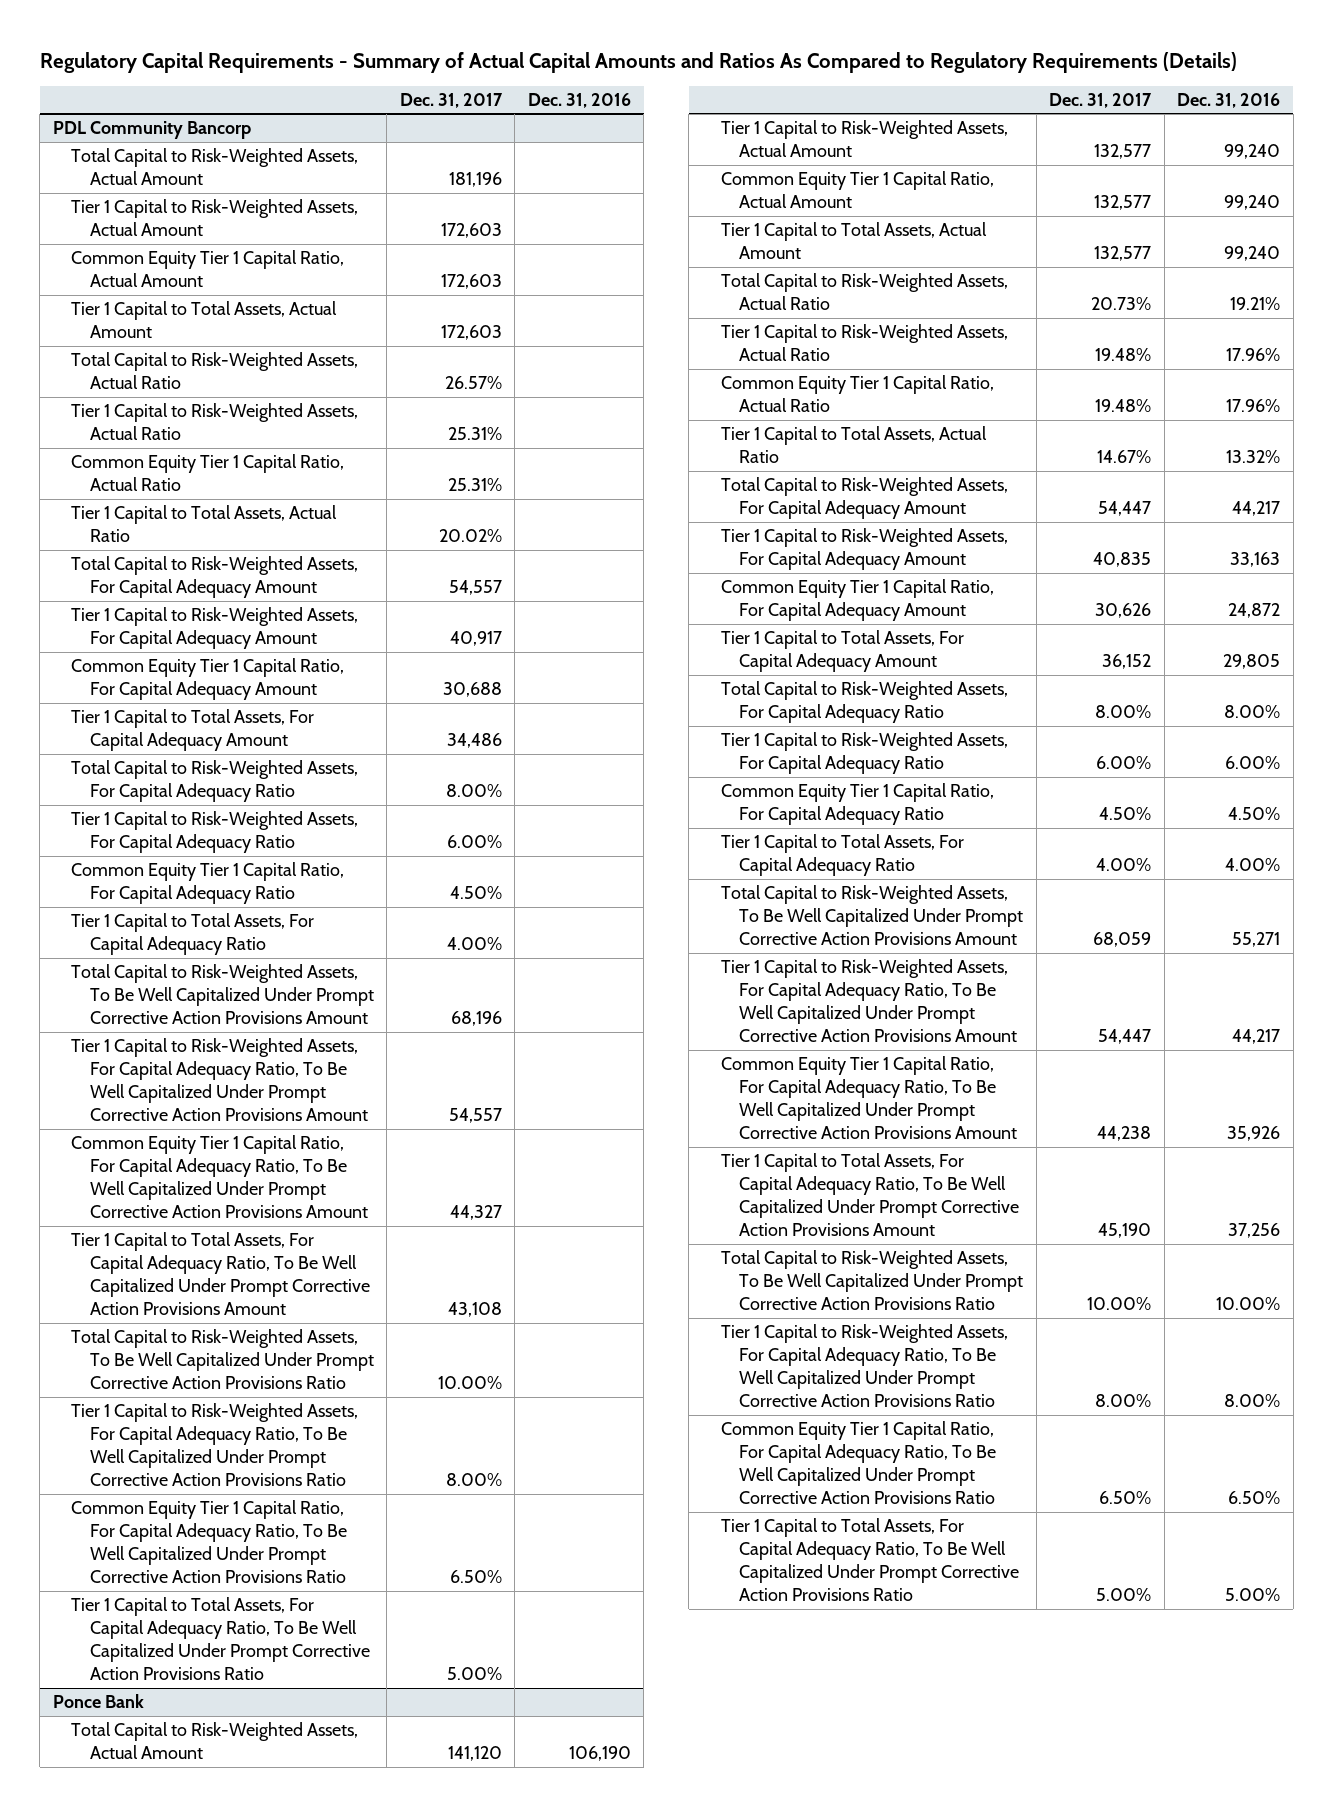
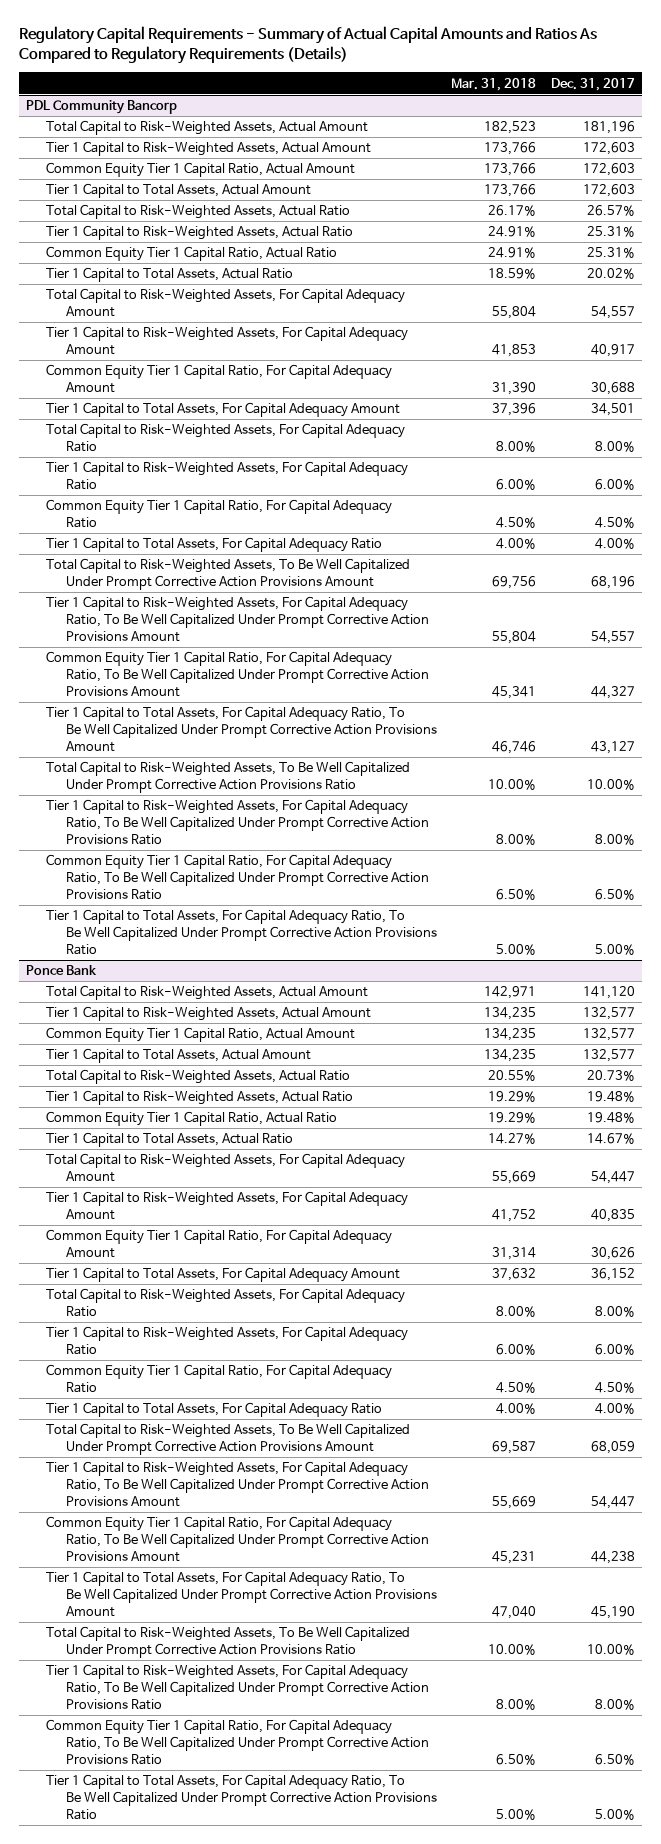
- | Dec. 31, 2017 | Dec. 31, 2016
+ | Mar. 31, 2018 | Dec. 31, 2017
@ PDL Community Bancorp
- Tier 1 Capital to Total Assets, For Capital Adequacy Amount | 34,486 |
+ Tier 1 Capital to Total Assets, For Capital Adequacy Amount | 37,396 | 34,501
- Tier 1 Capital to Total Assets, For Capital Adequacy Ratio, To Be Well Capitalized Under Prompt Corrective Action Provisions Amount | 43,108 |
+ Tier 1 Capital to Total Assets, For Capital Adequacy Ratio, To Be Well Capitalized Under Prompt Corrective Action Provisions Amount | 46,746 | 43,127

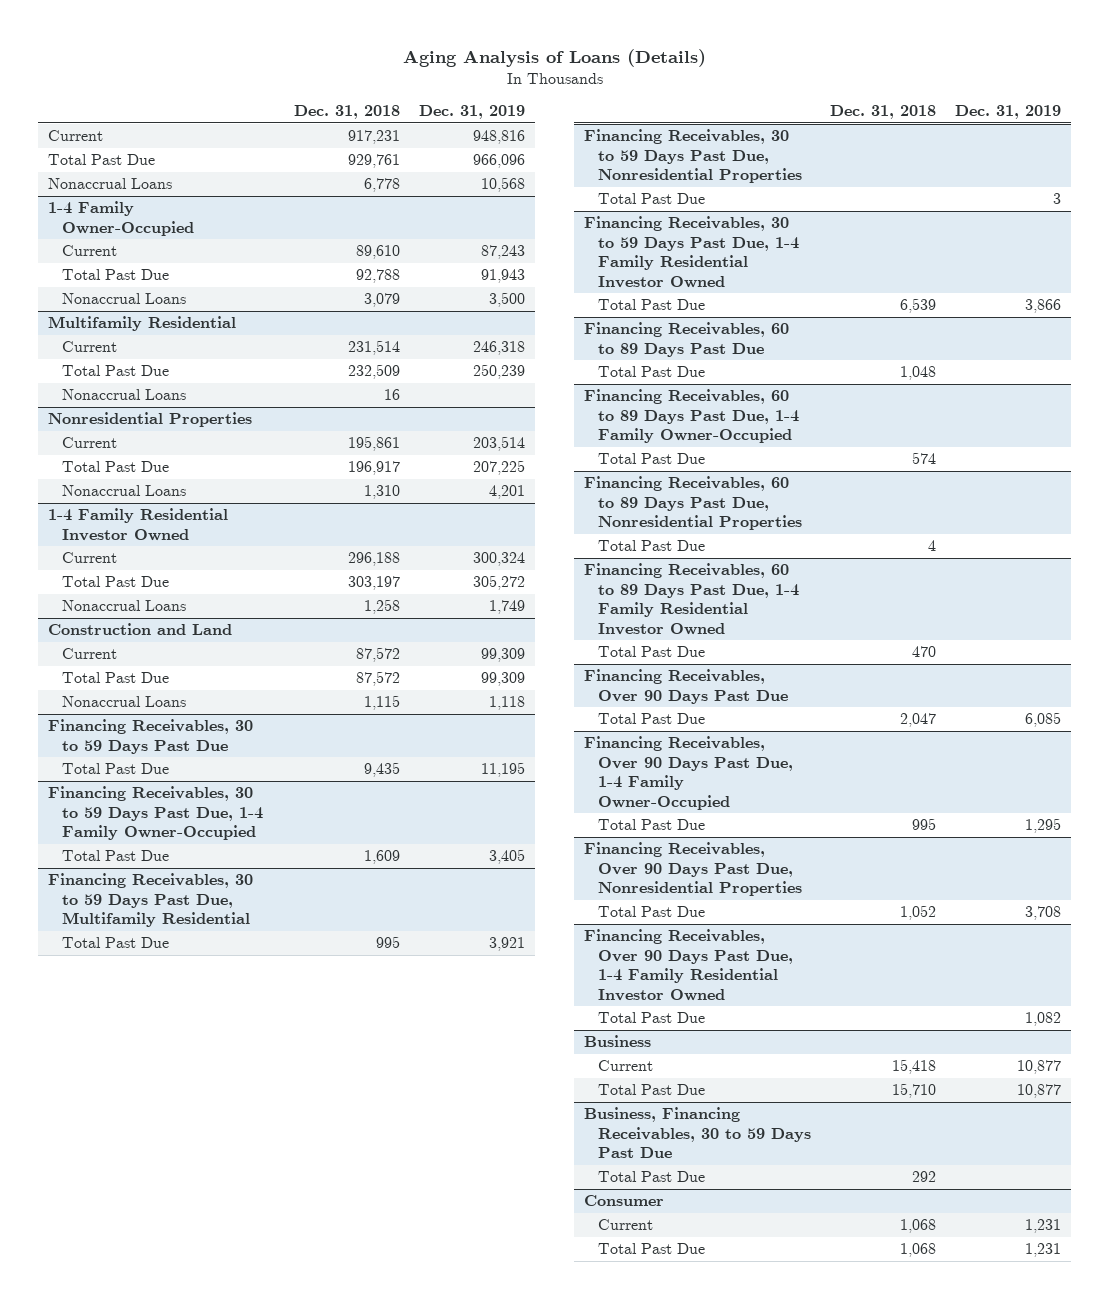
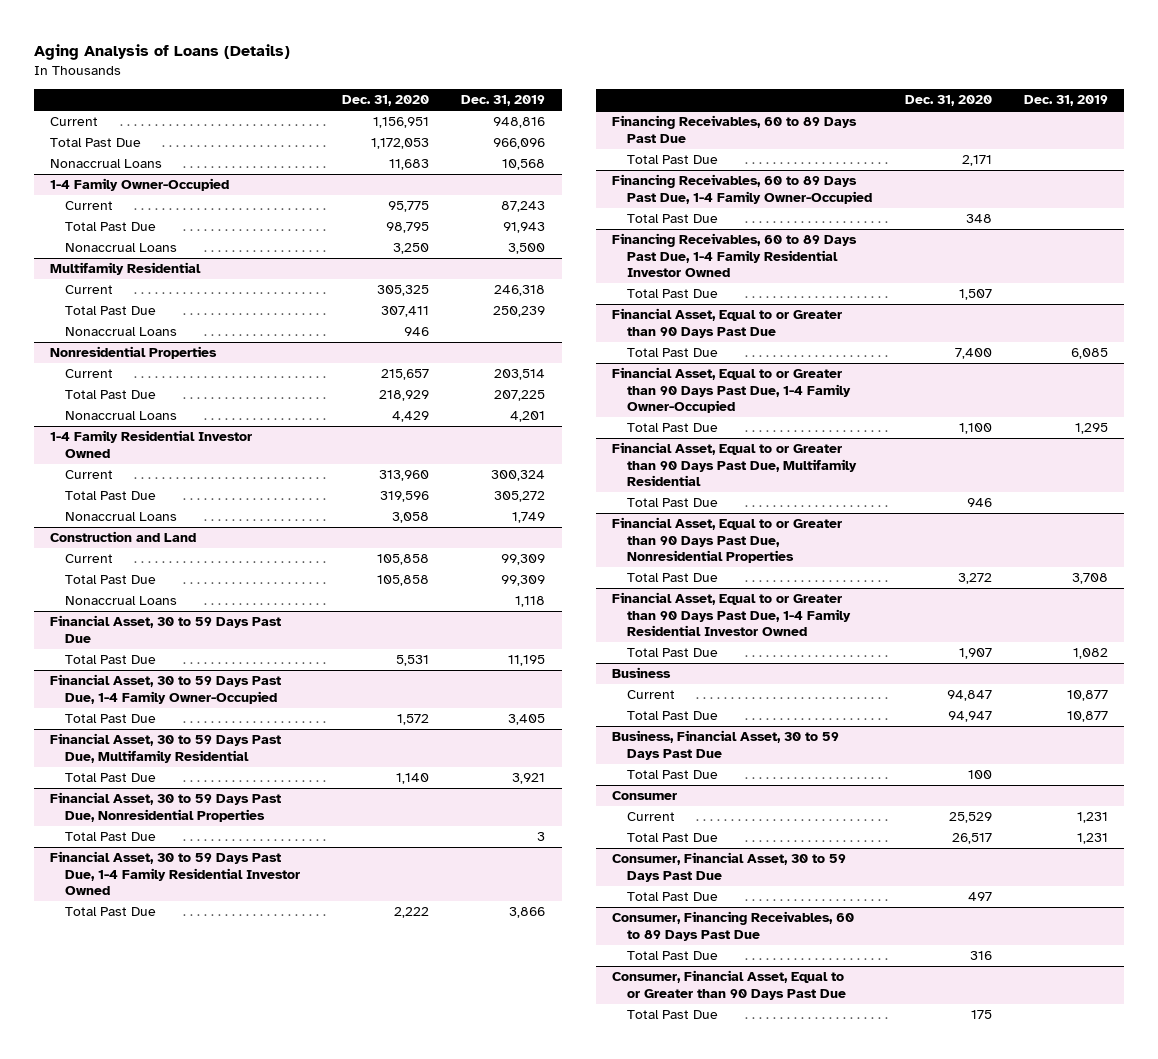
- | Dec. 31, 2018 | Dec. 31, 2019
+ | Dec. 31, 2020 | Dec. 31, 2019
- Financing Receivables, 30 to 59 Days Past Due
+ Financial Asset, 30 to 59 Days Past Due
- Financing Receivables, 30 to 59 Days Past Due, 1-4 Family Owner-Occupied
+ Financial Asset, 30 to 59 Days Past Due, 1-4 Family Owner-Occupied
- Financing Receivables, 30 to 59 Days Past Due, Multifamily Residential
+ Financial Asset, 30 to 59 Days Past Due, Multifamily Residential
- Financing Receivables, 30 to 59 Days Past Due, Nonresidential Properties
+ Financial Asset, 30 to 59 Days Past Due, Nonresidential Properties
- Financing Receivables, 30 to 59 Days Past Due, 1-4 Family Residential Investor Owned
+ Financial Asset, 30 to 59 Days Past Due, 1-4 Family Residential Investor Owned
- Financing Receivables, 60 to 89 Days Past Due, Nonresidential Properties
- Total Past Due | 4 |
- Financing Receivables, Over 90 Days Past Due
+ Financial Asset, Equal to or Greater than 90 Days Past Due
- Financing Receivables, Over 90 Days Past Due, 1-4 Family Owner-Occupied
+ Financial Asset, Equal to or Greater than 90 Days Past Due, 1-4 Family Owner-Occupied
- Financing Receivables, Over 90 Days Past Due, Nonresidential Properties
+ Financial Asset, Equal to or Greater than 90 Days Past Due, Multifamily Residential
+ Total Past Due | 946 |
+ Financial Asset, Equal to or Greater than 90 Days Past Due, Nonresidential Properties
- Financing Receivables, Over 90 Days Past Due, 1-4 Family Residential Investor Owned
+ Financial Asset, Equal to or Greater than 90 Days Past Due, 1-4 Family Residential Investor Owned
- Business, Financing Receivables, 30 to 59 Days Past Due
+ Business, Financial Asset, 30 to 59 Days Past Due
+ Consumer, Financial Asset, 30 to 59 Days Past Due
+ Total Past Due | 497 |
+ Consumer, Financing Receivables, 60 to 89 Days Past Due
+ Total Past Due | 316 |
+ Consumer, Financial Asset, Equal to or Greater than 90 Days Past Due
+ Total Past Due | 175 |

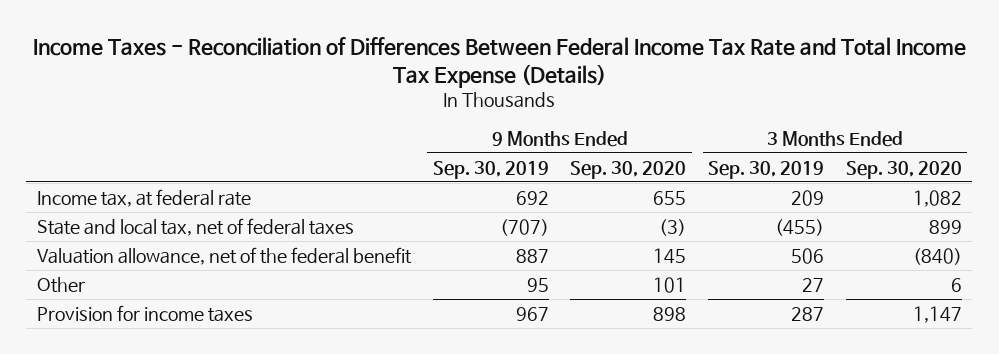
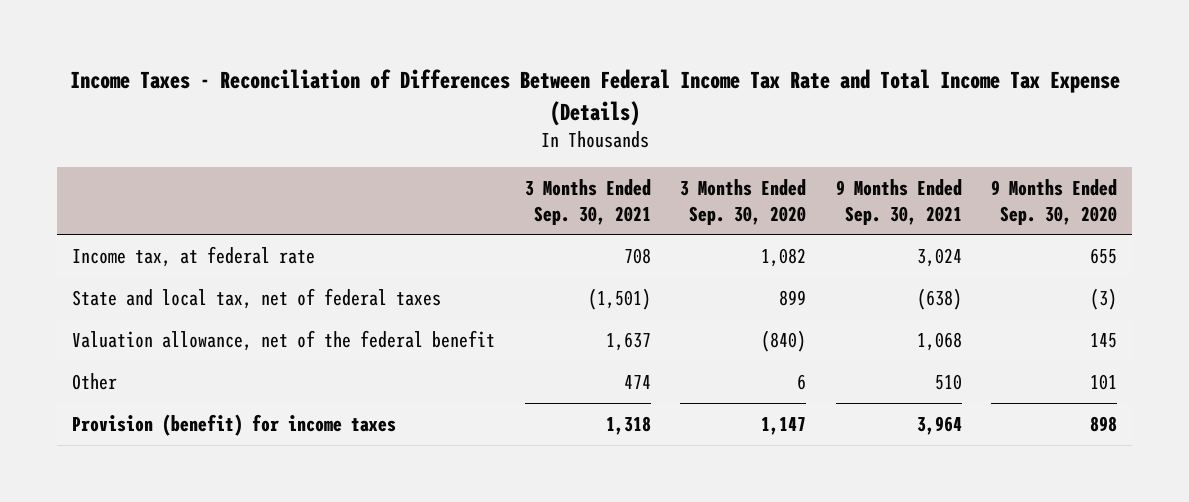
- | 9 Months Ended Sep. 30, 2019 | 9 Months Ended Sep. 30, 2020 | 3 Months Ended Sep. 30, 2019 | 3 Months Ended Sep. 30, 2020
+ | 3 Months Ended Sep. 30, 2021 | 3 Months Ended Sep. 30, 2020 | 9 Months Ended Sep. 30, 2021 | 9 Months Ended Sep. 30, 2020
- Provision for income taxes | 967 | 898 | 287 | 1,147
+ Provision (benefit) for income taxes | 1,318 | 1,147 | 3,964 | 898

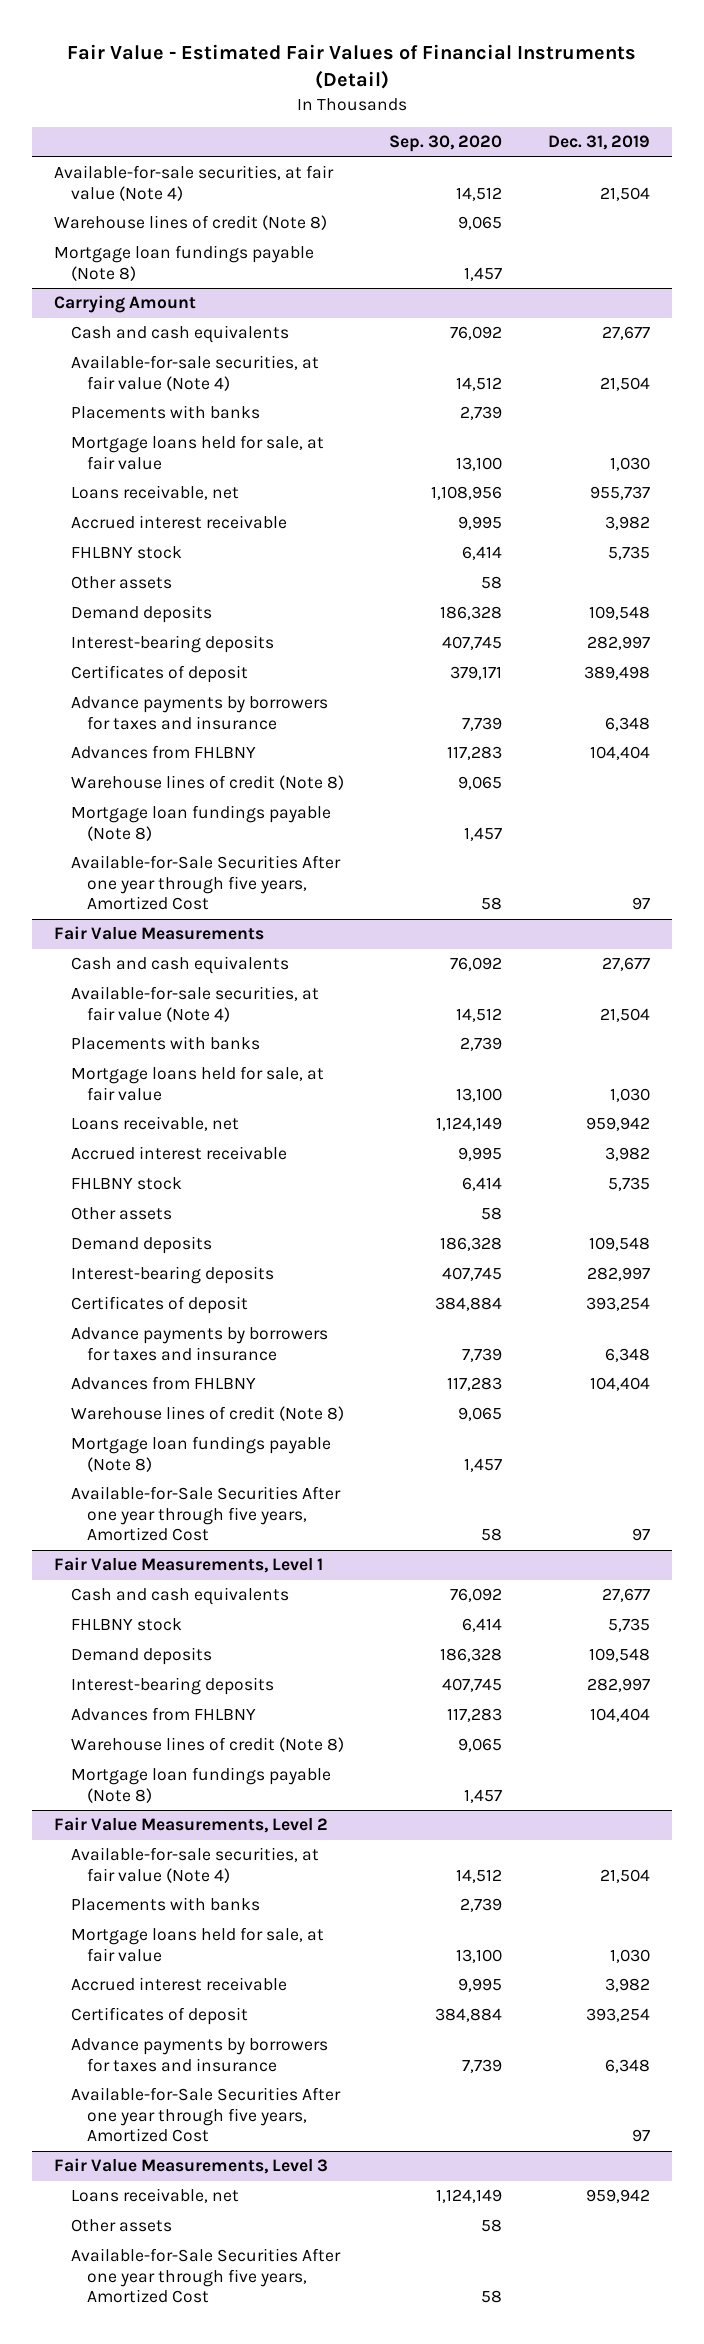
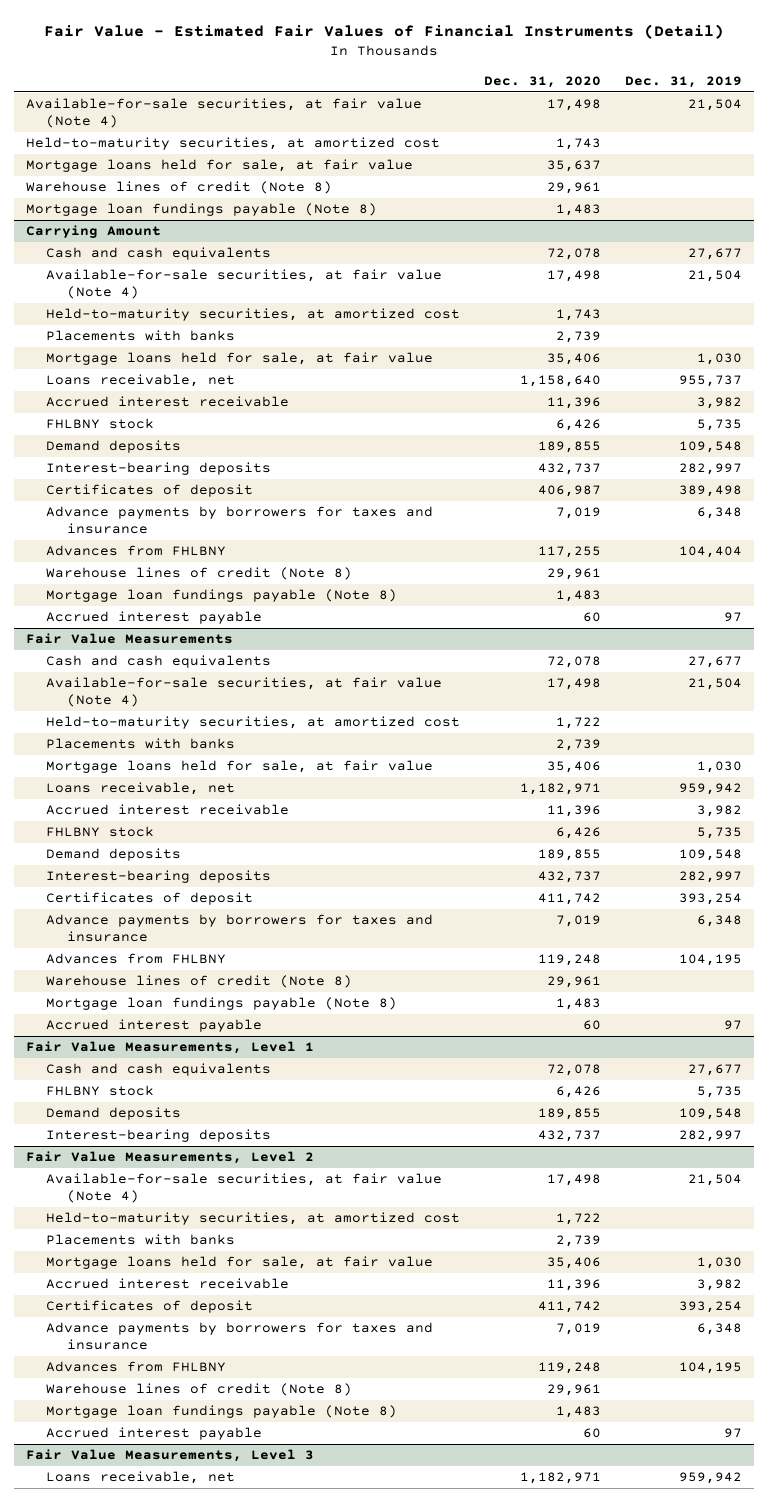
- | Sep. 30, 2020 | Dec. 31, 2019
+ | Dec. 31, 2020 | Dec. 31, 2019
+ Held-to-maturity securities, at amortized cost | 1,743 |
+ Mortgage loans held for sale, at fair value | 35,637 |
@ Carrying Amount
+ Held-to-maturity securities, at amortized cost | 1,743 |
- Other assets | 58 |
- Available-for-Sale Securities After one year through five years, Amortized Cost | 58 | 97
+ Accrued interest payable | 60 | 97
@ Fair Value Measurements
+ Held-to-maturity securities, at amortized cost | 1,722 |
- Other assets | 58 |
- Advances from FHLBNY | 117,283 | 104,404
+ Advances from FHLBNY | 119,248 | 104,195
- Available-for-Sale Securities After one year through five years, Amortized Cost | 58 | 97
+ Accrued interest payable | 60 | 97
@ Fair Value Measurements, Level 1
- Advances from FHLBNY | 117,283 | 104,404
- Warehouse lines of credit (Note 8) | 9,065 |
- Mortgage loan fundings payable (Note 8) | 1,457 |
@ Fair Value Measurements, Level 2
+ Held-to-maturity securities, at amortized cost | 1,722 |
- Available-for-Sale Securities After one year through five years, Amortized Cost | | 97
+ Advances from FHLBNY | 119,248 | 104,195
+ Warehouse lines of credit (Note 8) | 29,961 |
+ Mortgage loan fundings payable (Note 8) | 1,483 |
+ Accrued interest payable | 60 | 97
@ Fair Value Measurements, Level 3
- Other assets | 58 |
- Available-for-Sale Securities After one year through five years, Amortized Cost | 58 |

